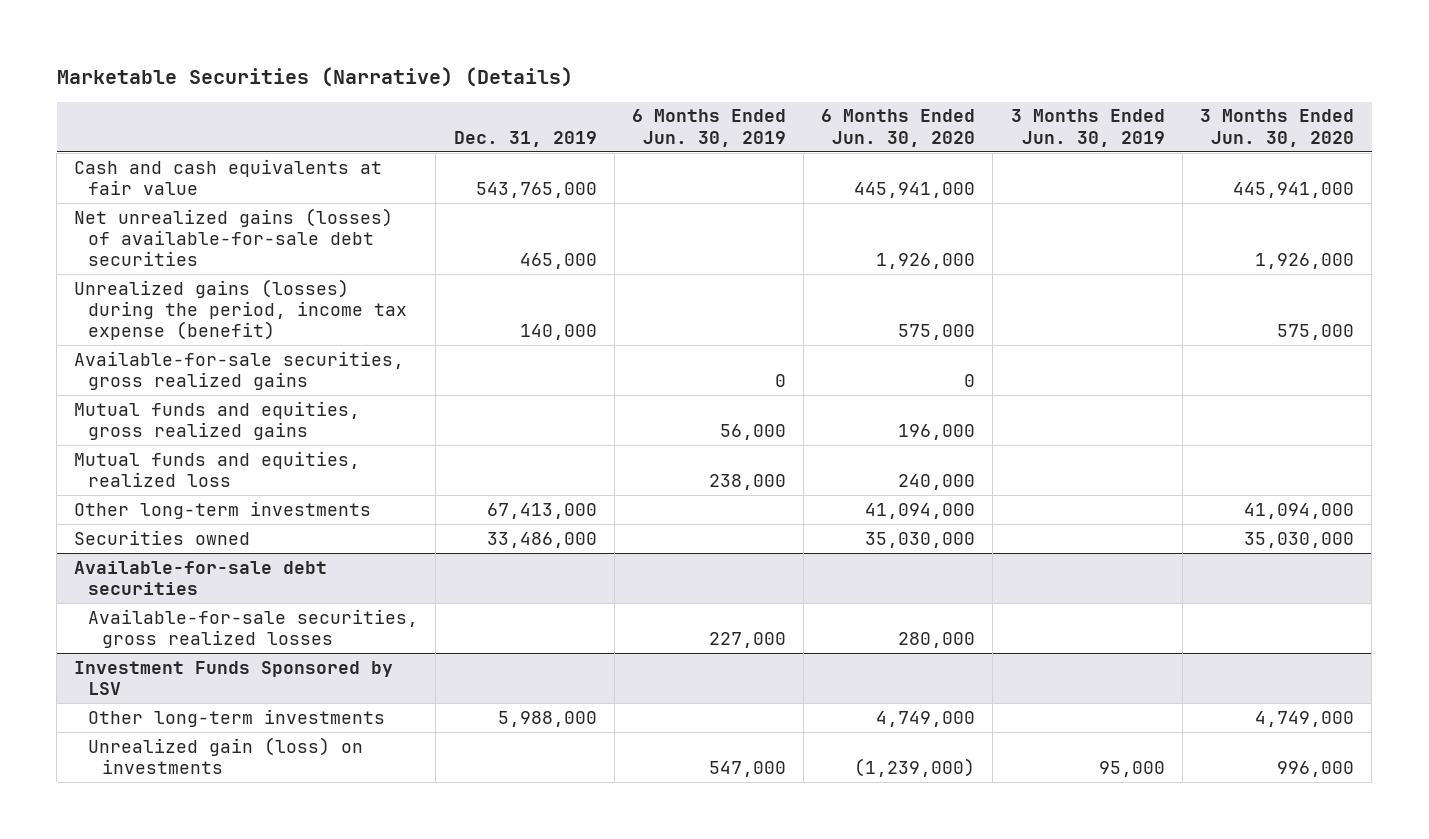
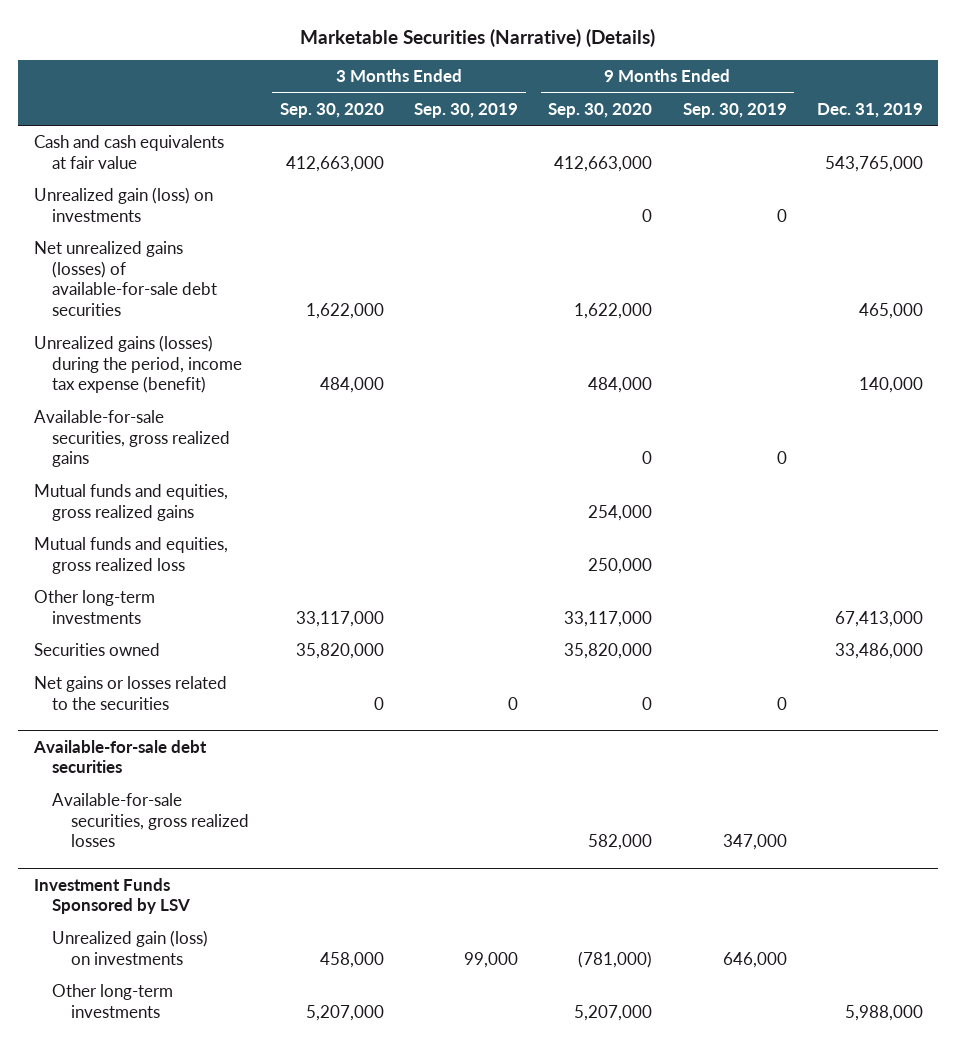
- | Dec. 31, 2019 | 6 Months Ended Jun. 30, 2019 | 6 Months Ended Jun. 30, 2020 | 3 Months Ended Jun. 30, 2019 | 3 Months Ended Jun. 30, 2020
+ | 3 Months Ended Sep. 30, 2020 | 3 Months Ended Sep. 30, 2019 | 9 Months Ended Sep. 30, 2020 | 9 Months Ended Sep. 30, 2019 | Dec. 31, 2019
+ Unrealized gain (loss) on investments | | | 0 | 0 |
- Mutual funds and equities, realized loss | | 238,000 | 240,000 | |
+ Mutual funds and equities, gross realized loss | | | 250,000 | |
+ Net gains or losses related to the securities | 0 | 0 | 0 | 0 |
@ Investment Funds Sponsored by LSV
moved down: Other long-term investments | 5,207,000 | | 5,207,000 | | 5,988,000

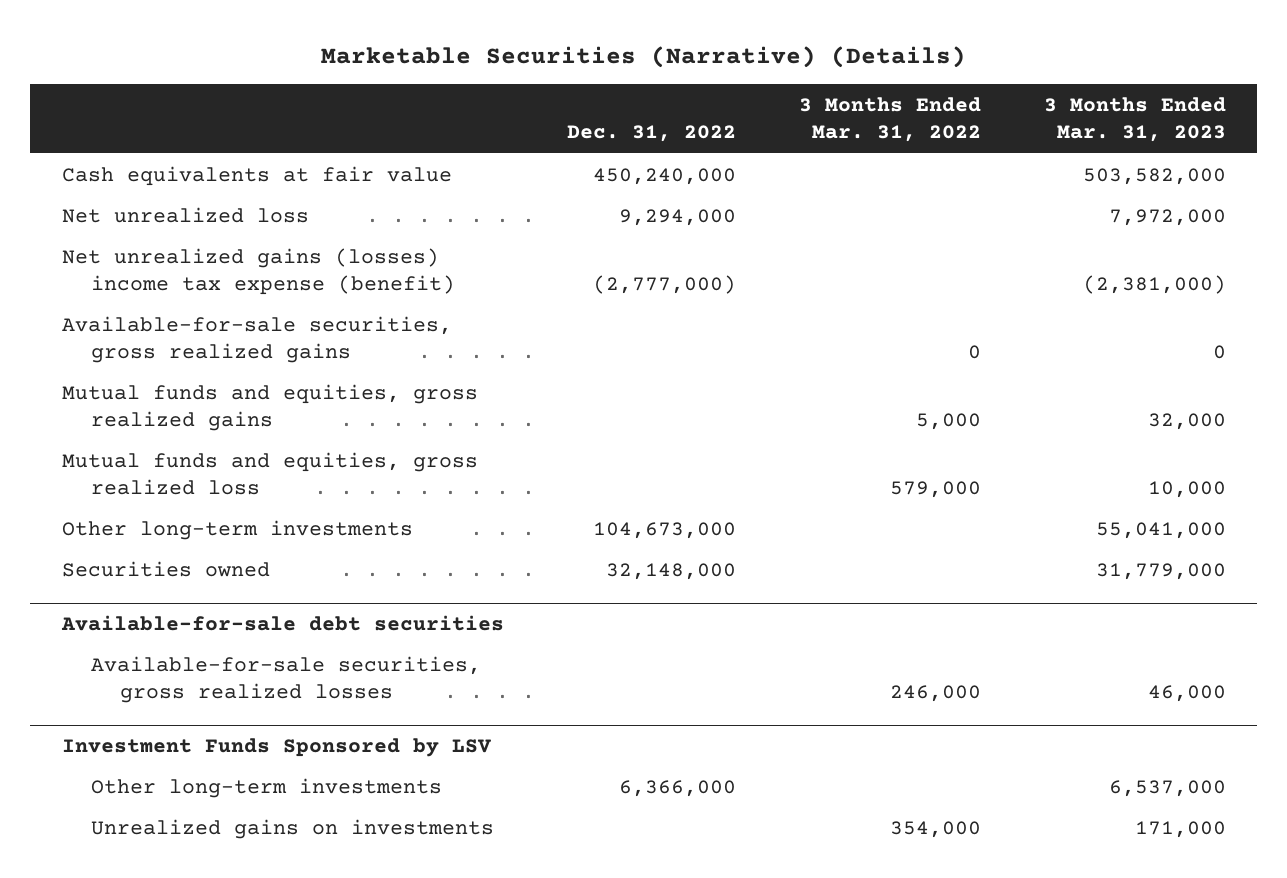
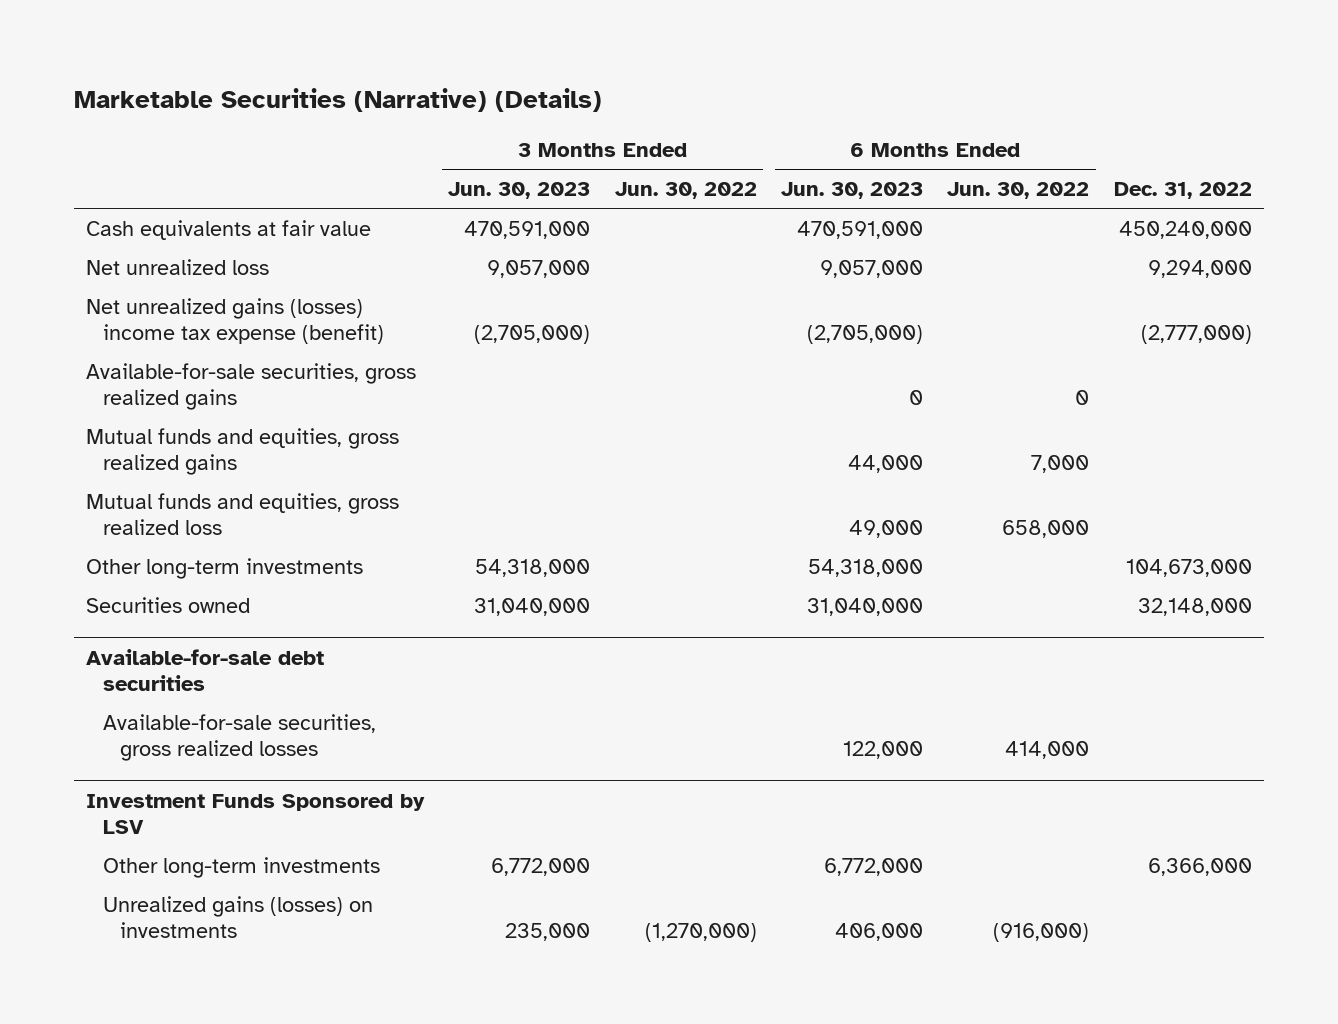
- | Dec. 31, 2022 | 3 Months Ended Mar. 31, 2022 | 3 Months Ended Mar. 31, 2023
+ | 3 Months Ended Jun. 30, 2023 | 3 Months Ended Jun. 30, 2022 | 6 Months Ended Jun. 30, 2023 | 6 Months Ended Jun. 30, 2022 | Dec. 31, 2022
@ Investment Funds Sponsored by LSV
- Unrealized gains on investments | | 354,000 | 171,000
+ Unrealized gains (losses) on investments | 235,000 | (1,270,000) | 406,000 | (916,000) |

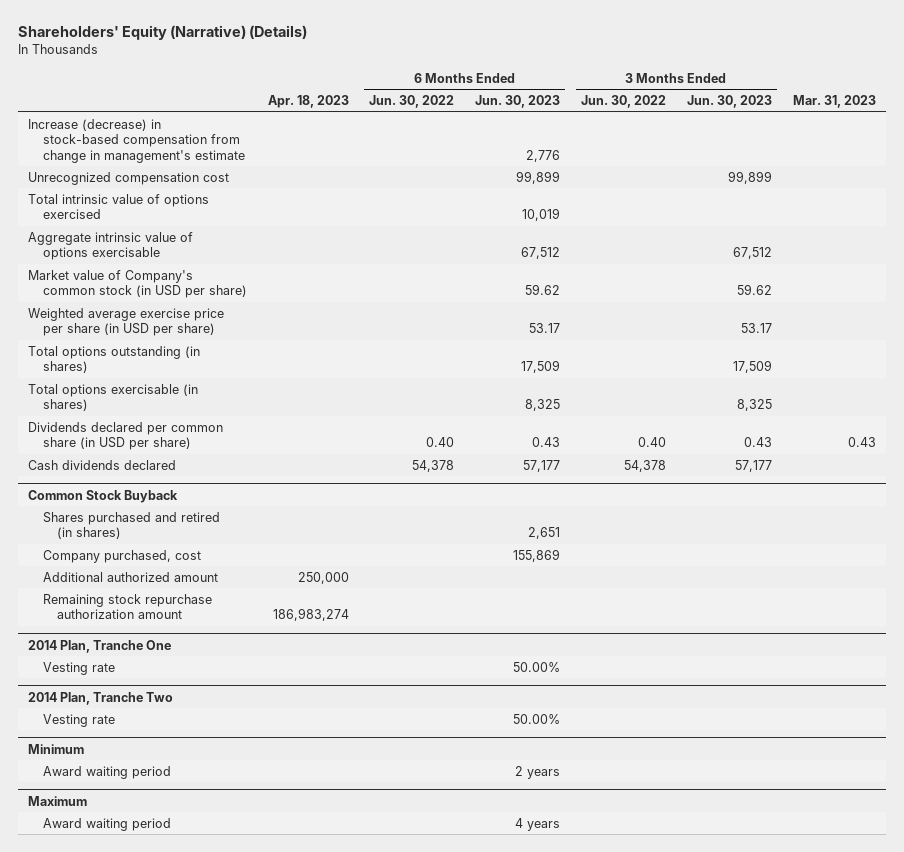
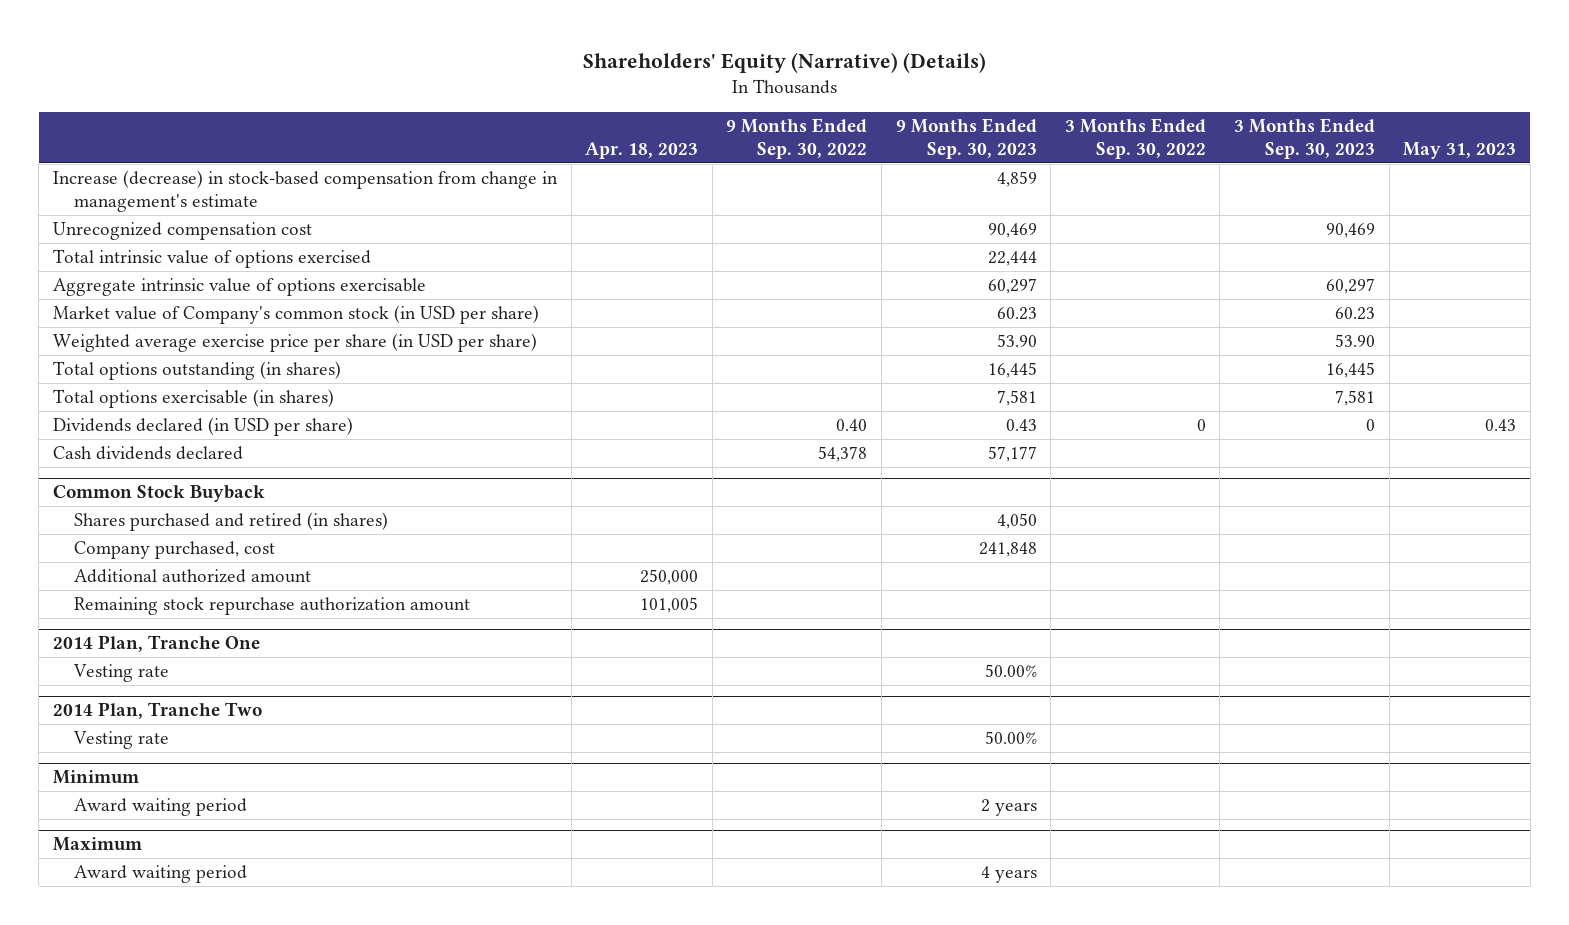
- | Apr. 18, 2023 | 6 Months Ended Jun. 30, 2022 | 6 Months Ended Jun. 30, 2023 | 3 Months Ended Jun. 30, 2022 | 3 Months Ended Jun. 30, 2023 | Mar. 31, 2023
+ | Apr. 18, 2023 | 9 Months Ended Sep. 30, 2022 | 9 Months Ended Sep. 30, 2023 | 3 Months Ended Sep. 30, 2022 | 3 Months Ended Sep. 30, 2023 | May 31, 2023
- Dividends declared per common share (in USD per share) | | 0.40 | 0.43 | 0.40 | 0.43 | 0.43
+ Dividends declared (in USD per share) | | 0.40 | 0.43 | 0 | 0 | 0.43
@ Common Stock Buyback
- Remaining stock repurchase authorization amount | 186,983,274 | | | | |
+ Remaining stock repurchase authorization amount | 101,005 | | | | |

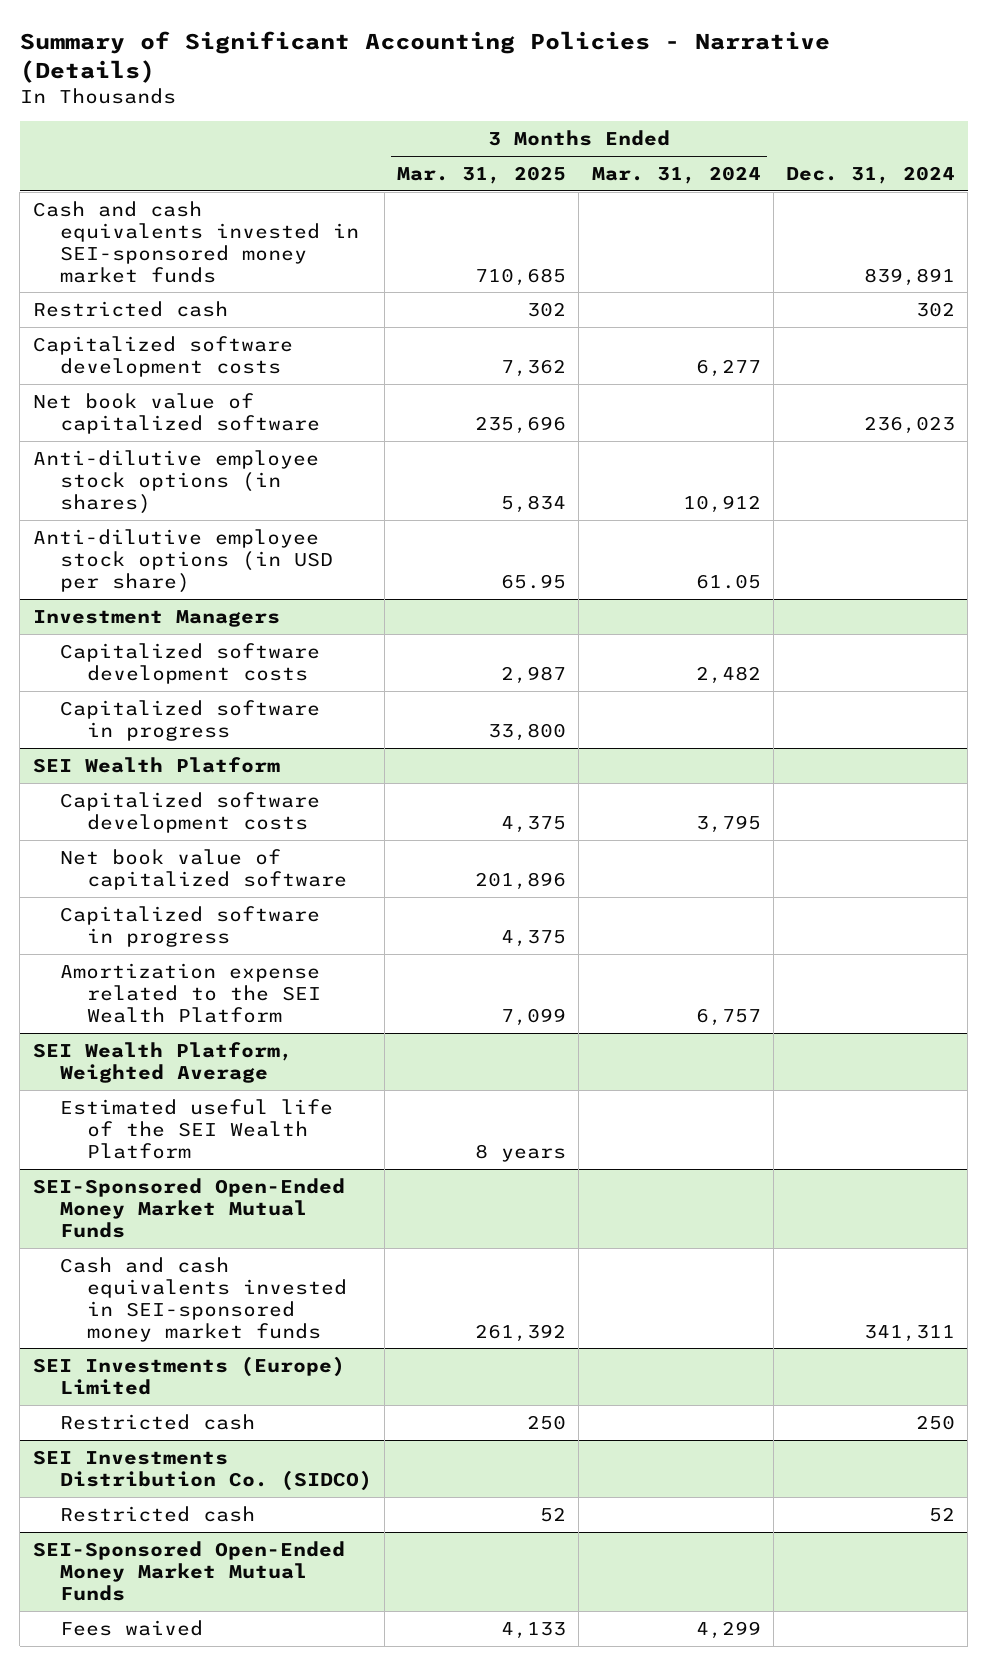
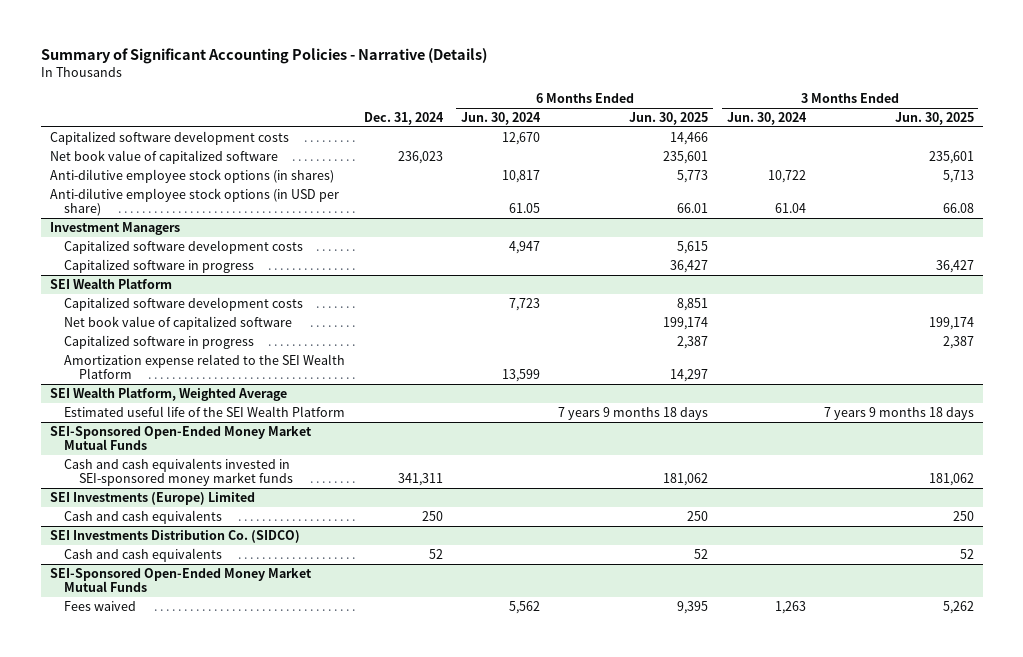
- | 3 Months Ended Mar. 31, 2025 | 3 Months Ended Mar. 31, 2024 | Dec. 31, 2024
+ | Dec. 31, 2024 | 6 Months Ended Jun. 30, 2024 | 6 Months Ended Jun. 30, 2025 | 3 Months Ended Jun. 30, 2024 | 3 Months Ended Jun. 30, 2025
- Cash and cash equivalents invested in SEI-sponsored money market funds | 710,685 | | 839,891
- Restricted cash | 302 | | 302
@ SEI Investments (Europe) Limited
- Restricted cash | 250 | | 250
+ Cash and cash equivalents | 250 | | 250 | | 250
@ SEI Investments Distribution Co. (SIDCO)
- Restricted cash | 52 | | 52
+ Cash and cash equivalents | 52 | | 52 | | 52

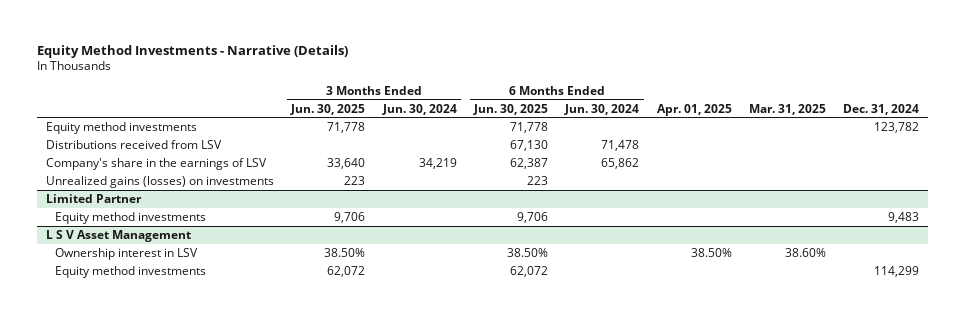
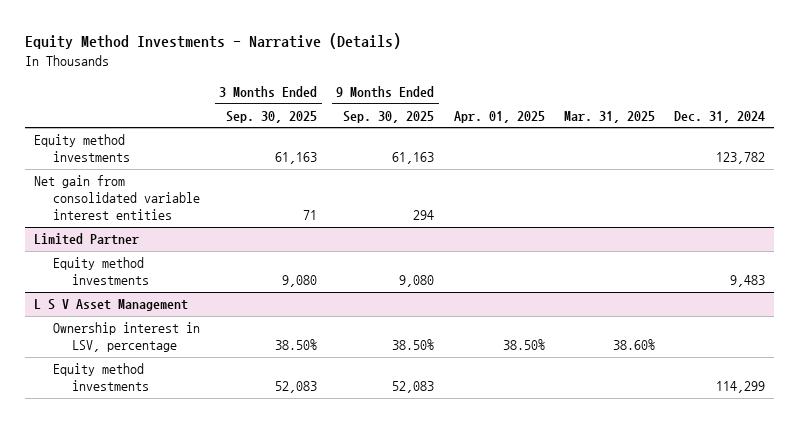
- | 3 Months Ended Jun. 30, 2025 | 3 Months Ended Jun. 30, 2024 | 6 Months Ended Jun. 30, 2025 | 6 Months Ended Jun. 30, 2024 | Apr. 01, 2025 | Mar. 31, 2025 | Dec. 31, 2024
+ | 3 Months Ended Sep. 30, 2025 | 9 Months Ended Sep. 30, 2025 | Apr. 01, 2025 | Mar. 31, 2025 | Dec. 31, 2024
- Distributions received from LSV | | | 67,130 | 71,478 | | |
- Company's share in the earnings of LSV | 33,640 | 34,219 | 62,387 | 65,862 | | |
- Unrealized gains (losses) on investments | 223 | | 223 | | | |
+ Net gain from consolidated variable interest entities | 71 | 294 | | |
@ L S V Asset Management
- Ownership interest in LSV | 38.50% | | 38.50% | | 38.50% | 38.60% |
+ Ownership interest in LSV, percentage | 38.50% | 38.50% | 38.50% | 38.60% |

